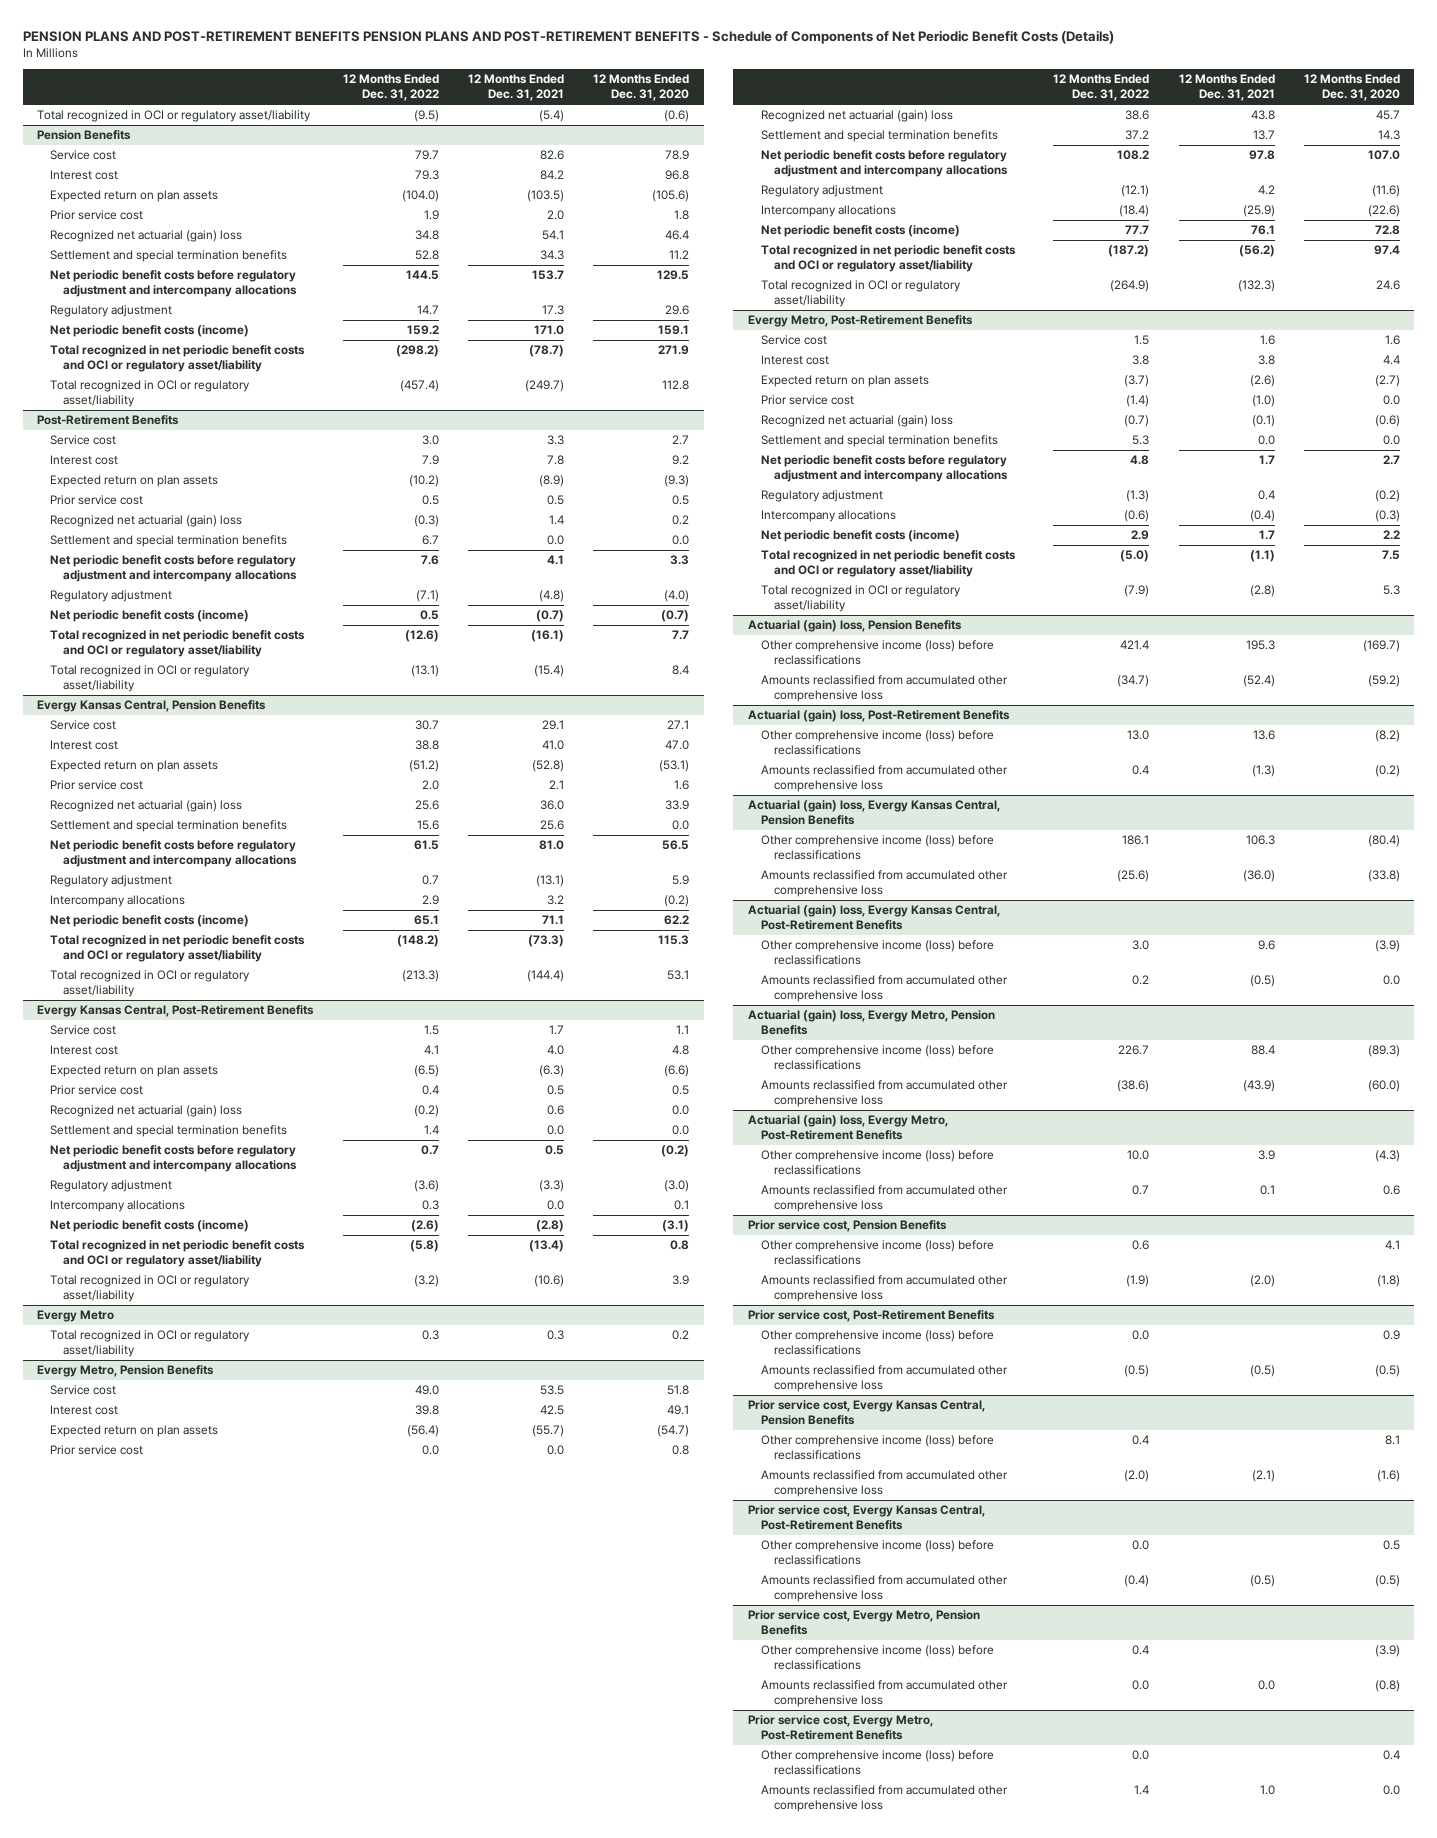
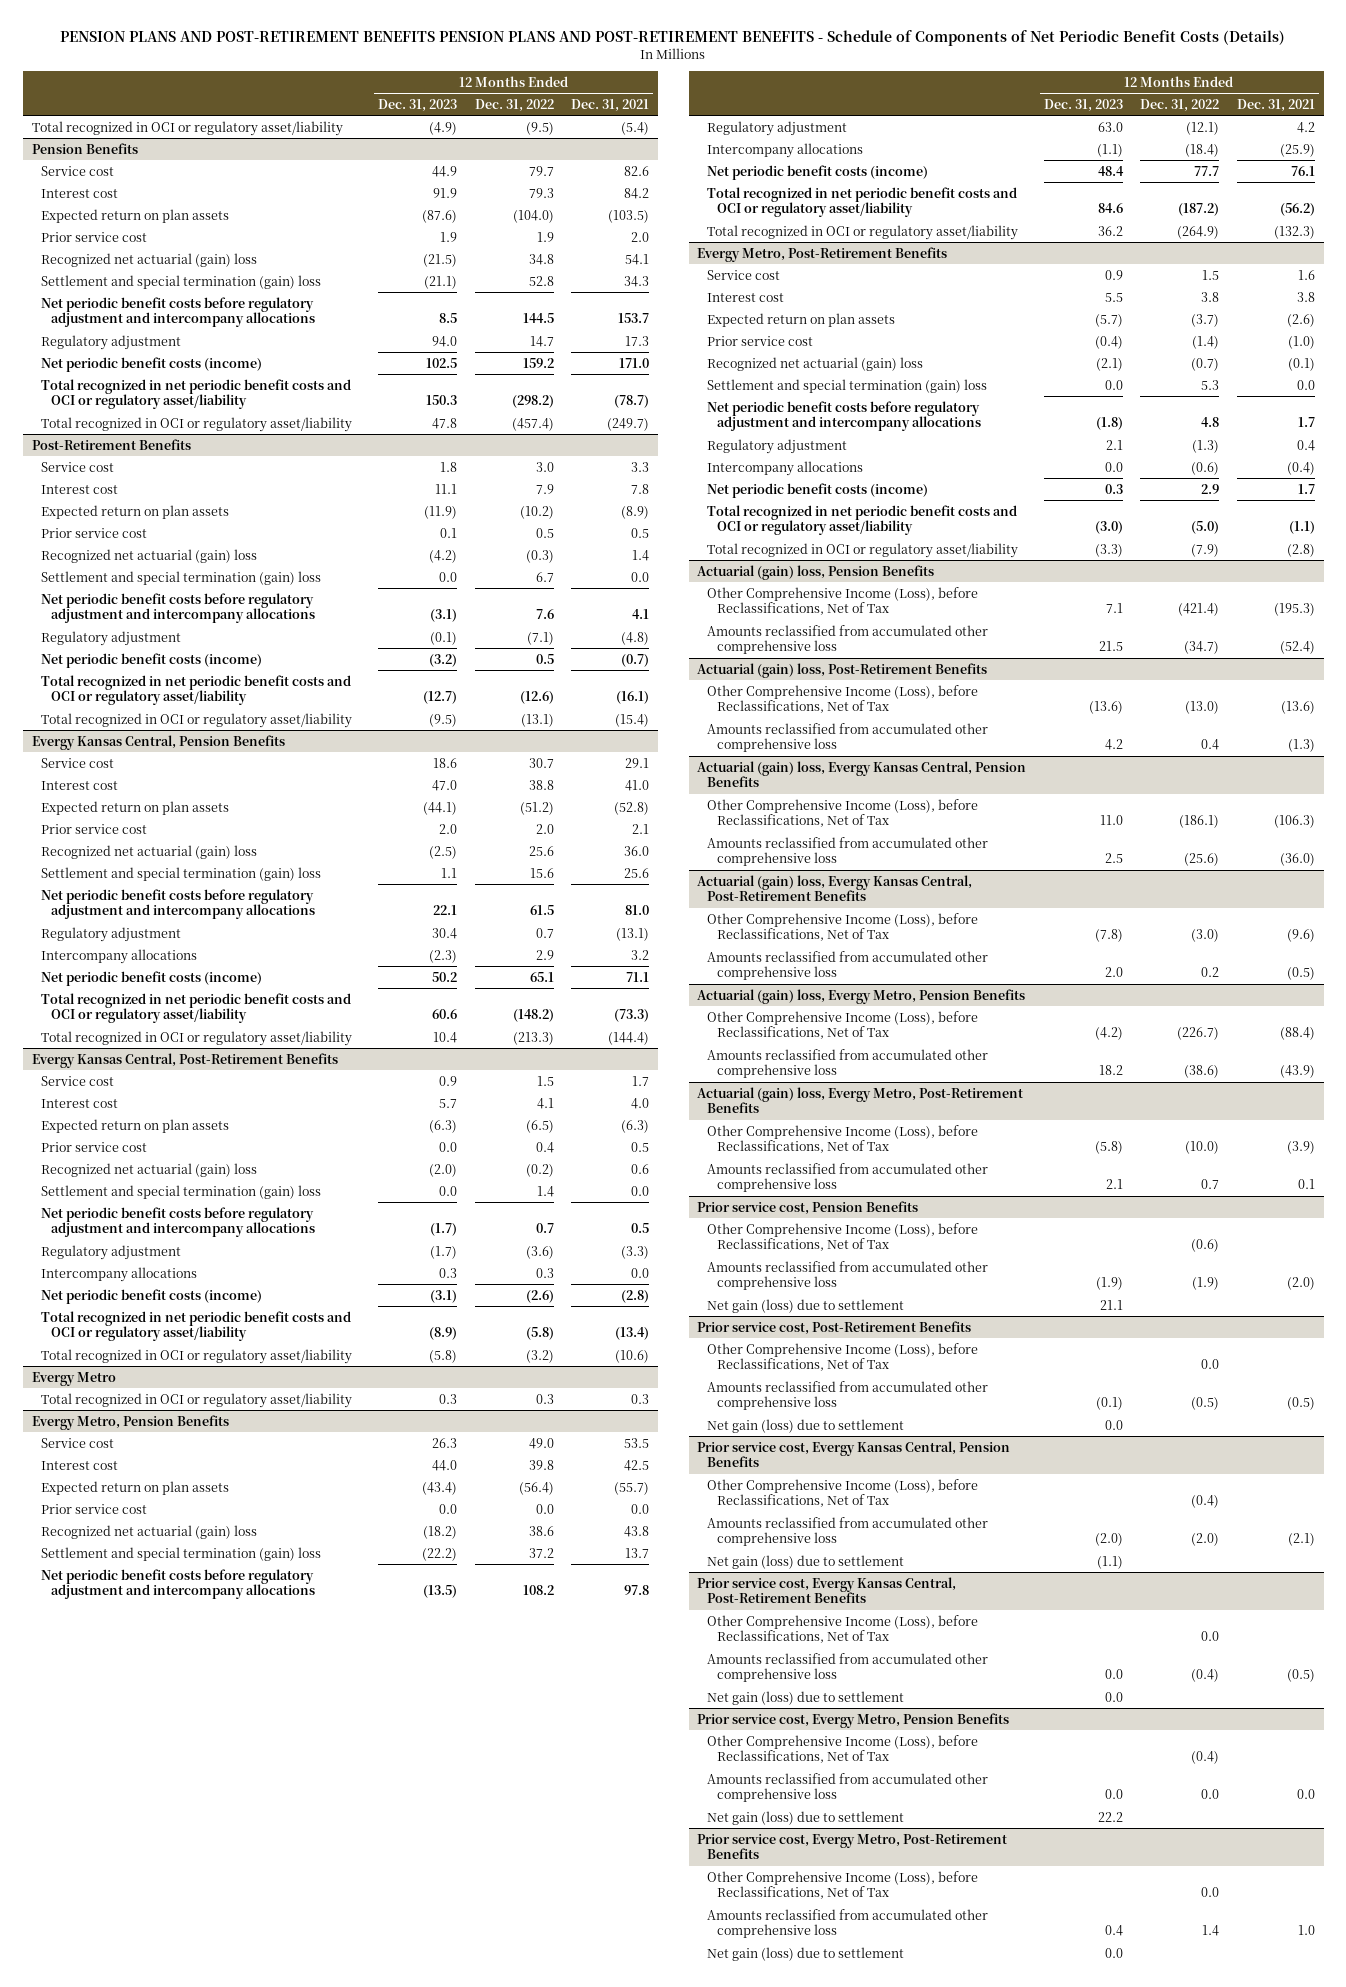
- | 12 Months Ended Dec. 31, 2022 | 12 Months Ended Dec. 31, 2021 | 12 Months Ended Dec. 31, 2020
+ | 12 Months Ended Dec. 31, 2023 | 12 Months Ended Dec. 31, 2022 | 12 Months Ended Dec. 31, 2021
@ Pension Benefits
- Settlement and special termination benefits | 52.8 | 34.3 | 11.2
+ Settlement and special termination (gain) loss | (21.1) | 52.8 | 34.3
@ Post-Retirement Benefits
- Settlement and special termination benefits | 6.7 | 0.0 | 0.0
+ Settlement and special termination (gain) loss | 0.0 | 6.7 | 0.0
@ Evergy Kansas Central, Pension Benefits
- Settlement and special termination benefits | 15.6 | 25.6 | 0.0
+ Settlement and special termination (gain) loss | 1.1 | 15.6 | 25.6
@ Evergy Kansas Central, Post-Retirement Benefits
- Settlement and special termination benefits | 1.4 | 0.0 | 0.0
+ Settlement and special termination (gain) loss | 0.0 | 1.4 | 0.0
@ Evergy Metro, Pension Benefits
- Settlement and special termination benefits | 37.2 | 13.7 | 14.3
+ Settlement and special termination (gain) loss | (22.2) | 37.2 | 13.7
@ Evergy Metro, Post-Retirement Benefits
- Settlement and special termination benefits | 5.3 | 0.0 | 0.0
+ Settlement and special termination (gain) loss | 0.0 | 5.3 | 0.0
@ Actuarial (gain) loss, Pension Benefits
- Other comprehensive income (loss) before reclassifications | 421.4 | 195.3 | (169.7)
+ Other Comprehensive Income (Loss), before Reclassifications, Net of Tax | 7.1 | (421.4) | (195.3)
@ Actuarial (gain) loss, Post-Retirement Benefits
- Other comprehensive income (loss) before reclassifications | 13.0 | 13.6 | (8.2)
+ Other Comprehensive Income (Loss), before Reclassifications, Net of Tax | (13.6) | (13.0) | (13.6)
@ Actuarial (gain) loss, Evergy Kansas Central, Pension Benefits
- Other comprehensive income (loss) before reclassifications | 186.1 | 106.3 | (80.4)
+ Other Comprehensive Income (Loss), before Reclassifications, Net of Tax | 11.0 | (186.1) | (106.3)
@ Actuarial (gain) loss, Evergy Kansas Central, Post-Retirement Benefits
- Other comprehensive income (loss) before reclassifications | 3.0 | 9.6 | (3.9)
+ Other Comprehensive Income (Loss), before Reclassifications, Net of Tax | (7.8) | (3.0) | (9.6)
@ Actuarial (gain) loss, Evergy Metro, Pension Benefits
- Other comprehensive income (loss) before reclassifications | 226.7 | 88.4 | (89.3)
+ Other Comprehensive Income (Loss), before Reclassifications, Net of Tax | (4.2) | (226.7) | (88.4)
@ Actuarial (gain) loss, Evergy Metro, Post-Retirement Benefits
- Other comprehensive income (loss) before reclassifications | 10.0 | 3.9 | (4.3)
+ Other Comprehensive Income (Loss), before Reclassifications, Net of Tax | (5.8) | (10.0) | (3.9)
@ Prior service cost, Pension Benefits
- Other comprehensive income (loss) before reclassifications | 0.6 | | 4.1
+ Other Comprehensive Income (Loss), before Reclassifications, Net of Tax | | (0.6) |
+ Net gain (loss) due to settlement | 21.1 | |
@ Prior service cost, Post-Retirement Benefits
- Other comprehensive income (loss) before reclassifications | 0.0 | | 0.9
+ Other Comprehensive Income (Loss), before Reclassifications, Net of Tax | | 0.0 |
+ Net gain (loss) due to settlement | 0.0 | |
@ Prior service cost, Evergy Kansas Central, Pension Benefits
- Other comprehensive income (loss) before reclassifications | 0.4 | | 8.1
+ Other Comprehensive Income (Loss), before Reclassifications, Net of Tax | | (0.4) |
+ Net gain (loss) due to settlement | (1.1) | |
@ Prior service cost, Evergy Kansas Central, Post-Retirement Benefits
- Other comprehensive income (loss) before reclassifications | 0.0 | | 0.5
+ Other Comprehensive Income (Loss), before Reclassifications, Net of Tax | | 0.0 |
+ Net gain (loss) due to settlement | 0.0 | |
@ Prior service cost, Evergy Metro, Pension Benefits
- Other comprehensive income (loss) before reclassifications | 0.4 | | (3.9)
+ Other Comprehensive Income (Loss), before Reclassifications, Net of Tax | | (0.4) |
+ Net gain (loss) due to settlement | 22.2 | |
@ Prior service cost, Evergy Metro, Post-Retirement Benefits
- Other comprehensive income (loss) before reclassifications | 0.0 | | 0.4
+ Other Comprehensive Income (Loss), before Reclassifications, Net of Tax | | 0.0 |
+ Net gain (loss) due to settlement | 0.0 | |

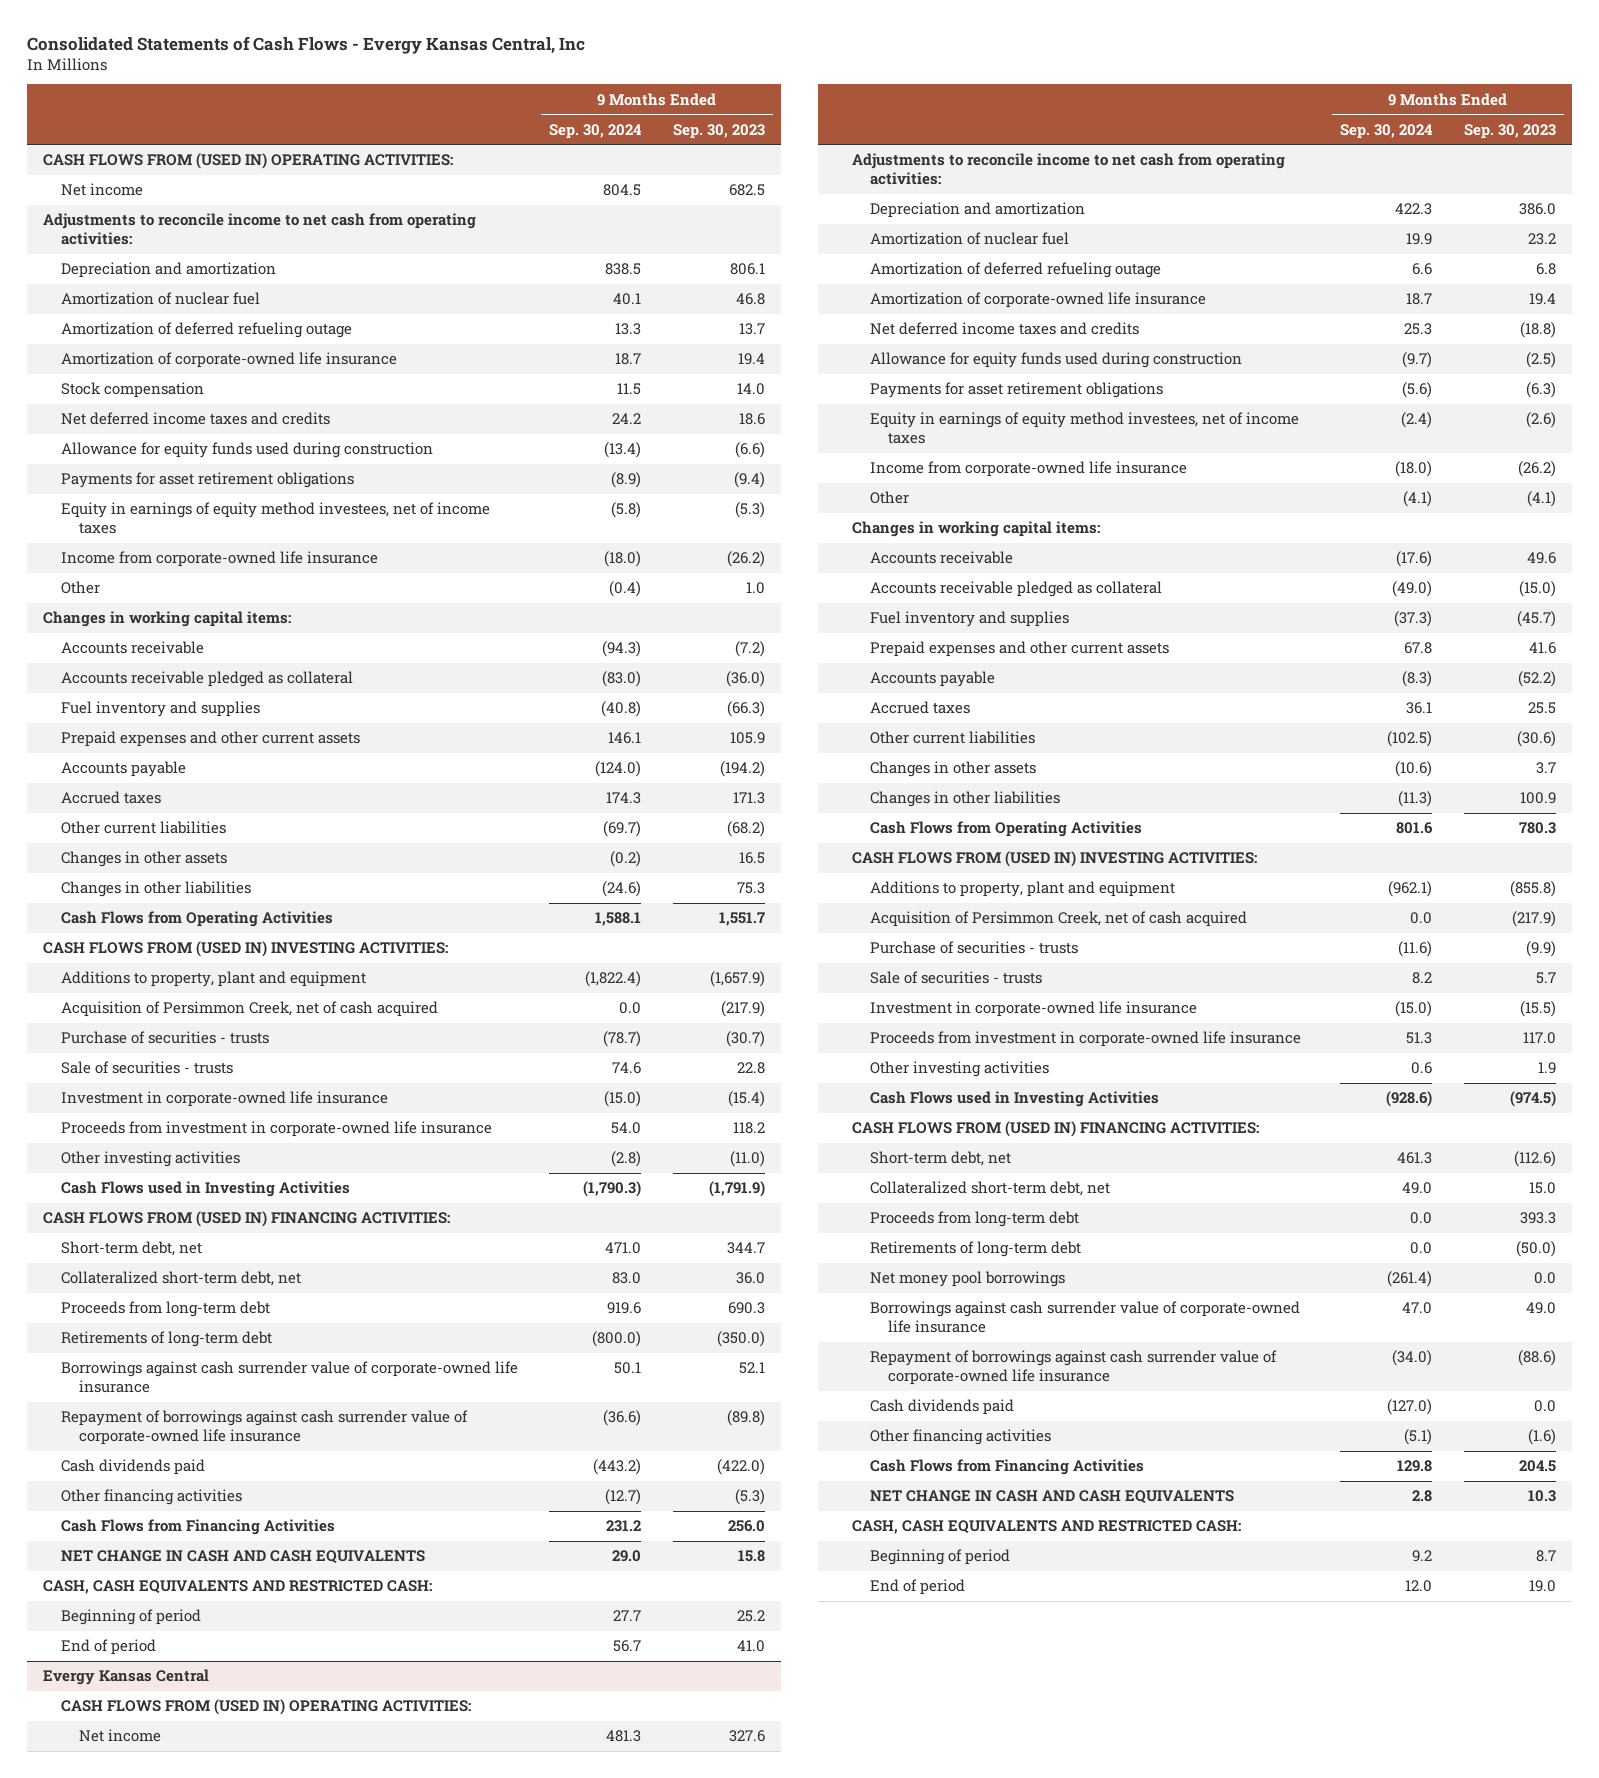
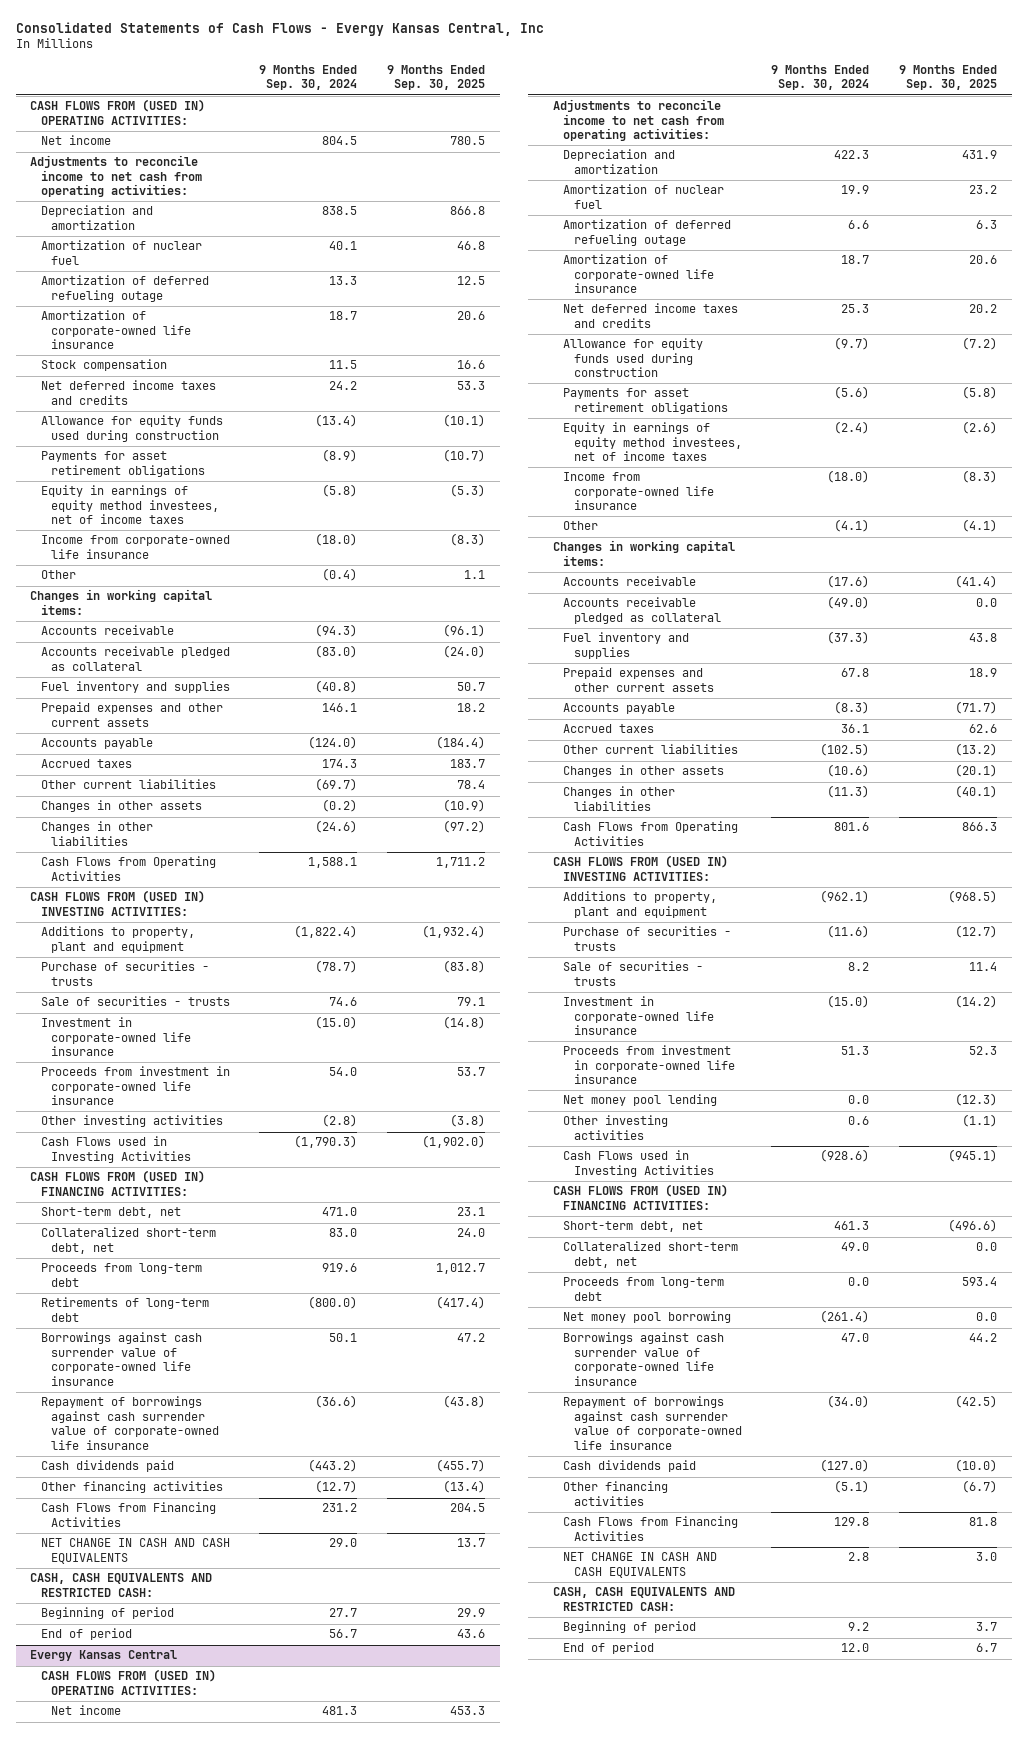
- | 9 Months Ended Sep. 30, 2024 | 9 Months Ended Sep. 30, 2023
+ | 9 Months Ended Sep. 30, 2024 | 9 Months Ended Sep. 30, 2025
- Acquisition of Persimmon Creek, net of cash acquired | 0.0 | (217.9)
@ Evergy Kansas Central
- Acquisition of Persimmon Creek, net of cash acquired | 0.0 | (217.9)
+ Net money pool lending | 0.0 | (12.3)
- Retirements of long-term debt | 0.0 | (50.0)
- Net money pool borrowings | (261.4) | 0.0
+ Net money pool borrowing | (261.4) | 0.0

